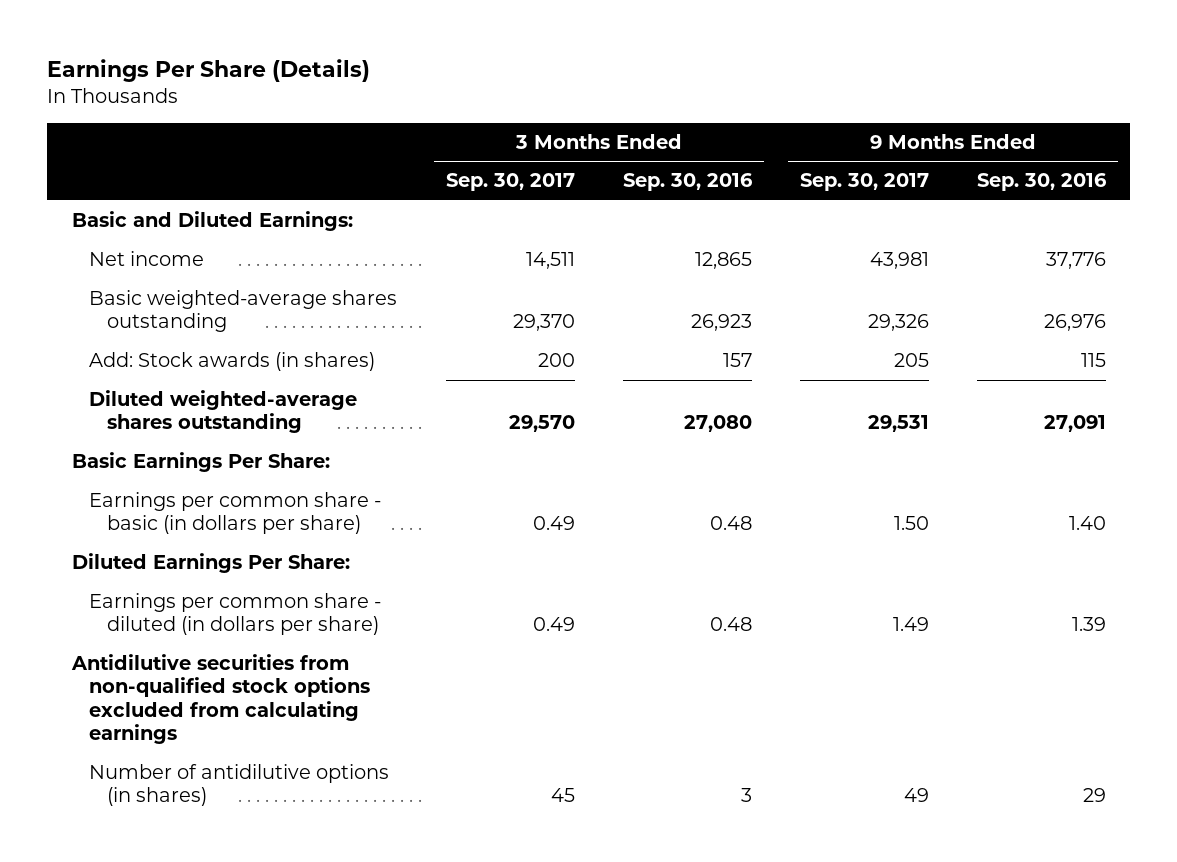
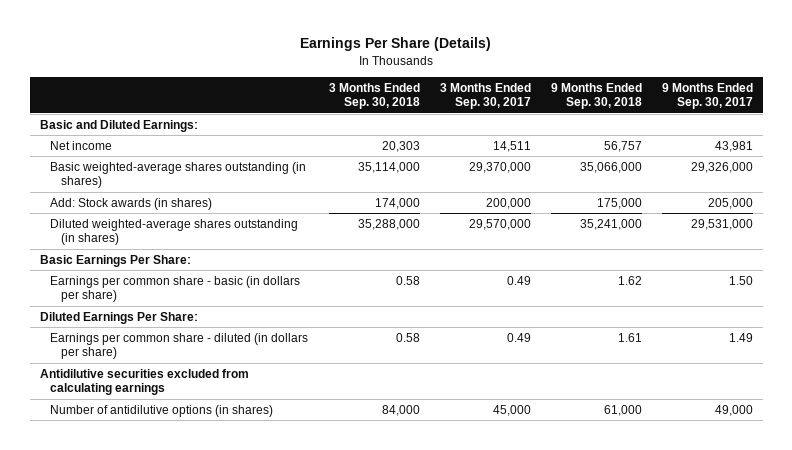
- | 3 Months Ended Sep. 30, 2017 | 3 Months Ended Sep. 30, 2016 | 9 Months Ended Sep. 30, 2017 | 9 Months Ended Sep. 30, 2016
+ | 3 Months Ended Sep. 30, 2018 | 3 Months Ended Sep. 30, 2017 | 9 Months Ended Sep. 30, 2018 | 9 Months Ended Sep. 30, 2017
- Basic weighted-average shares outstanding | 29,370 | 26,923 | 29,326 | 26,976
- Add: Stock awards (in shares) | 200 | 157 | 205 | 115
- Diluted weighted-average shares outstanding | 29,570 | 27,080 | 29,531 | 27,091
+ Basic weighted-average shares outstanding (in shares) | 35,114,000 | 29,370,000 | 35,066,000 | 29,326,000
+ Add: Stock awards (in shares) | 174,000 | 200,000 | 175,000 | 205,000
+ Diluted weighted-average shares outstanding (in shares) | 35,288,000 | 29,570,000 | 35,241,000 | 29,531,000
- Antidilutive securities from non-qualified stock options excluded from calculating earnings
- Number of antidilutive options (in shares) | 45 | 3 | 49 | 29
+ Antidilutive securities excluded from calculating earnings
+ Number of antidilutive options (in shares) | 84,000 | 45,000 | 61,000 | 49,000

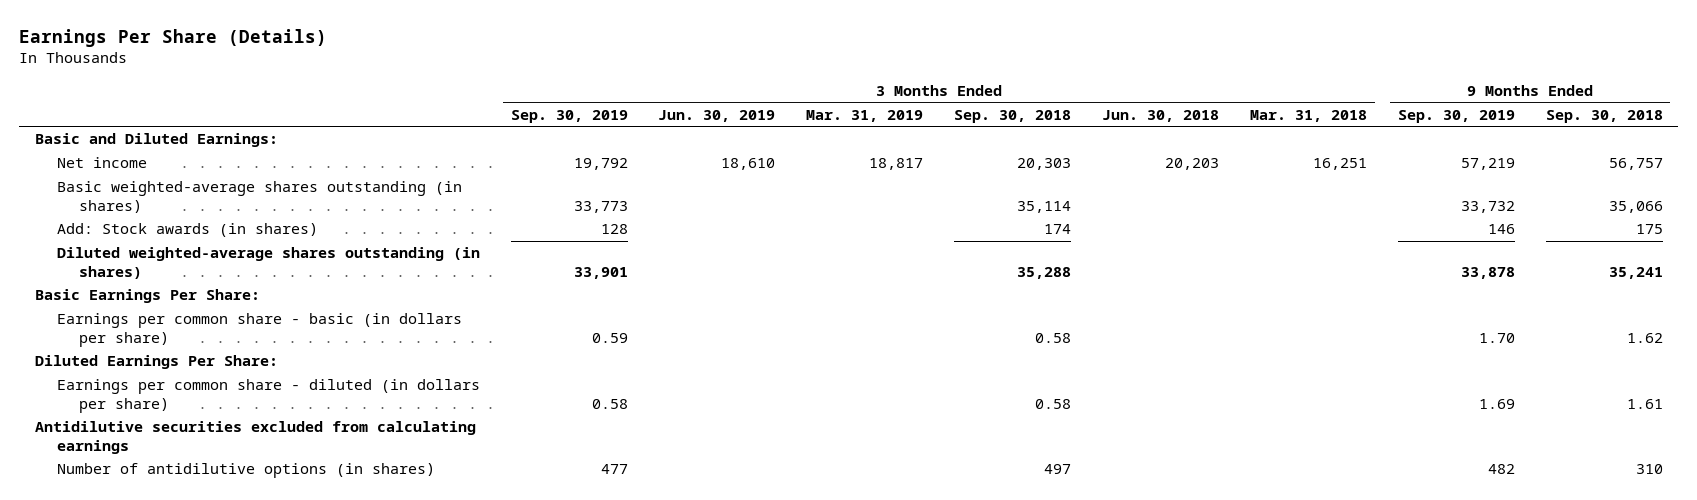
- | 3 Months Ended Sep. 30, 2018 | 3 Months Ended Sep. 30, 2017 | 9 Months Ended Sep. 30, 2018 | 9 Months Ended Sep. 30, 2017
+ | 3 Months Ended Sep. 30, 2019 | 3 Months Ended Jun. 30, 2019 | 3 Months Ended Mar. 31, 2019 | 3 Months Ended Sep. 30, 2018 | 3 Months Ended Jun. 30, 2018 | 3 Months Ended Mar. 31, 2018 | 9 Months Ended Sep. 30, 2019 | 9 Months Ended Sep. 30, 2018
- Basic weighted-average shares outstanding (in shares) | 35,114,000 | 29,370,000 | 35,066,000 | 29,326,000
- Add: Stock awards (in shares) | 174,000 | 200,000 | 175,000 | 205,000
- Diluted weighted-average shares outstanding (in shares) | 35,288,000 | 29,570,000 | 35,241,000 | 29,531,000
+ Basic weighted-average shares outstanding (in shares) | 33,773 | | | 35,114 | | | 33,732 | 35,066
+ Add: Stock awards (in shares) | 128 | | | 174 | | | 146 | 175
+ Diluted weighted-average shares outstanding (in shares) | 33,901 | | | 35,288 | | | 33,878 | 35,241
- Number of antidilutive options (in shares) | 84,000 | 45,000 | 61,000 | 49,000
+ Number of antidilutive options (in shares) | 477 | | | 497 | | | 482 | 310

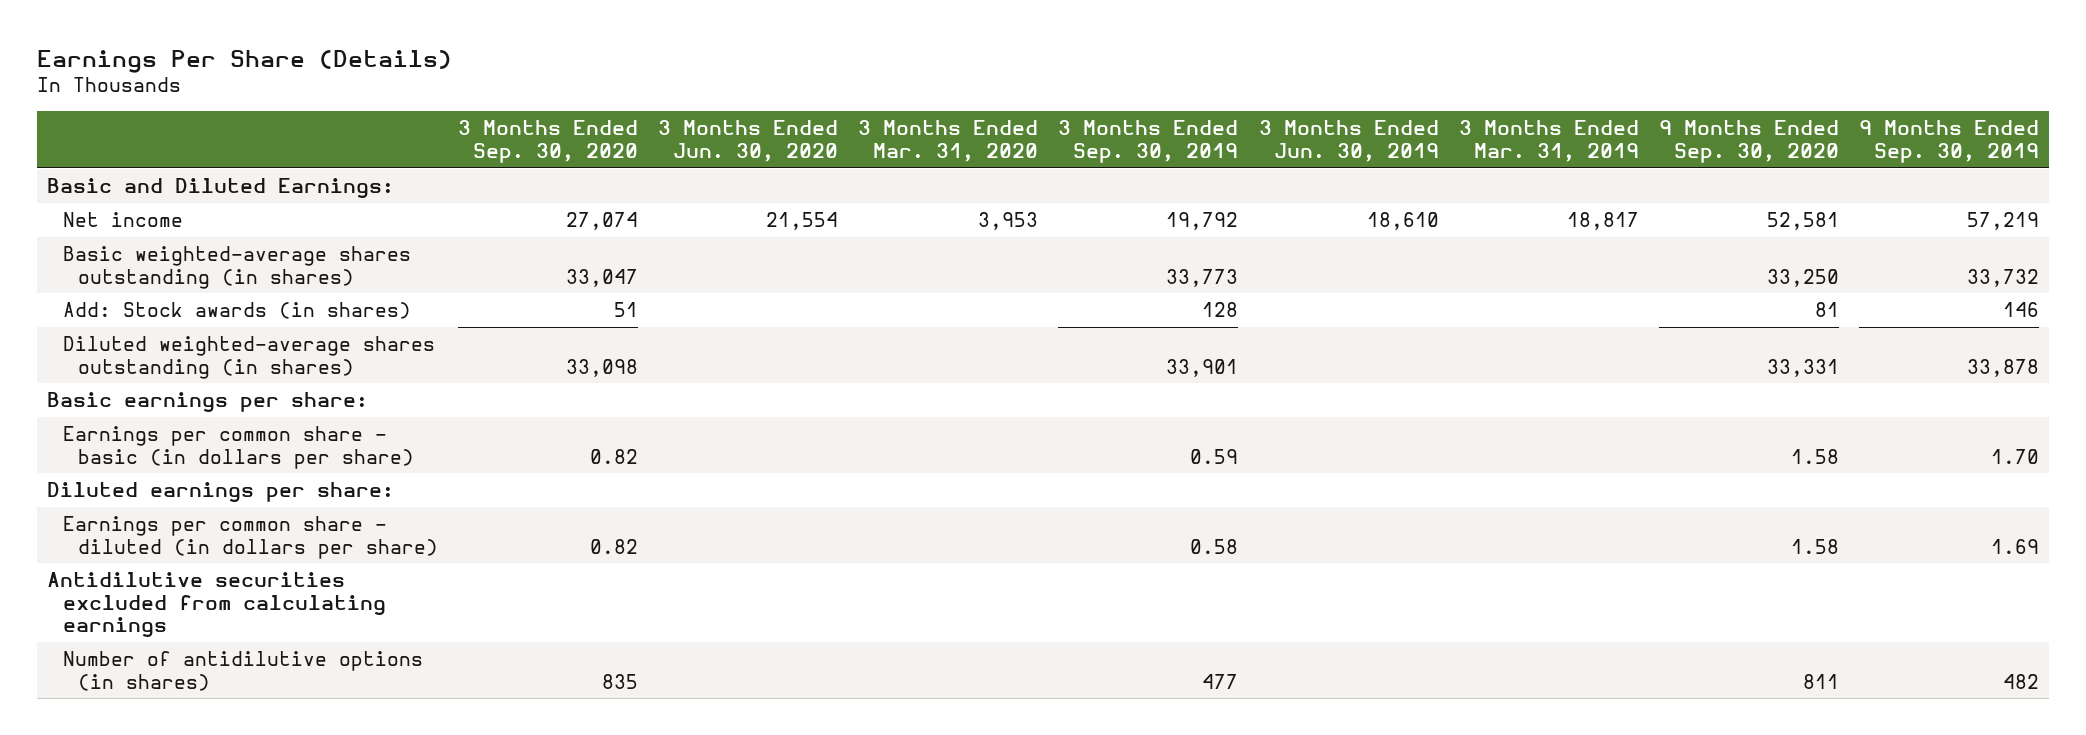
- | 3 Months Ended Sep. 30, 2019 | 3 Months Ended Jun. 30, 2019 | 3 Months Ended Mar. 31, 2019 | 3 Months Ended Sep. 30, 2018 | 3 Months Ended Jun. 30, 2018 | 3 Months Ended Mar. 31, 2018 | 9 Months Ended Sep. 30, 2019 | 9 Months Ended Sep. 30, 2018
+ | 3 Months Ended Sep. 30, 2020 | 3 Months Ended Jun. 30, 2020 | 3 Months Ended Mar. 31, 2020 | 3 Months Ended Sep. 30, 2019 | 3 Months Ended Jun. 30, 2019 | 3 Months Ended Mar. 31, 2019 | 9 Months Ended Sep. 30, 2020 | 9 Months Ended Sep. 30, 2019
- Basic Earnings Per Share:
+ Basic earnings per share:
- Diluted Earnings Per Share:
+ Diluted earnings per share:

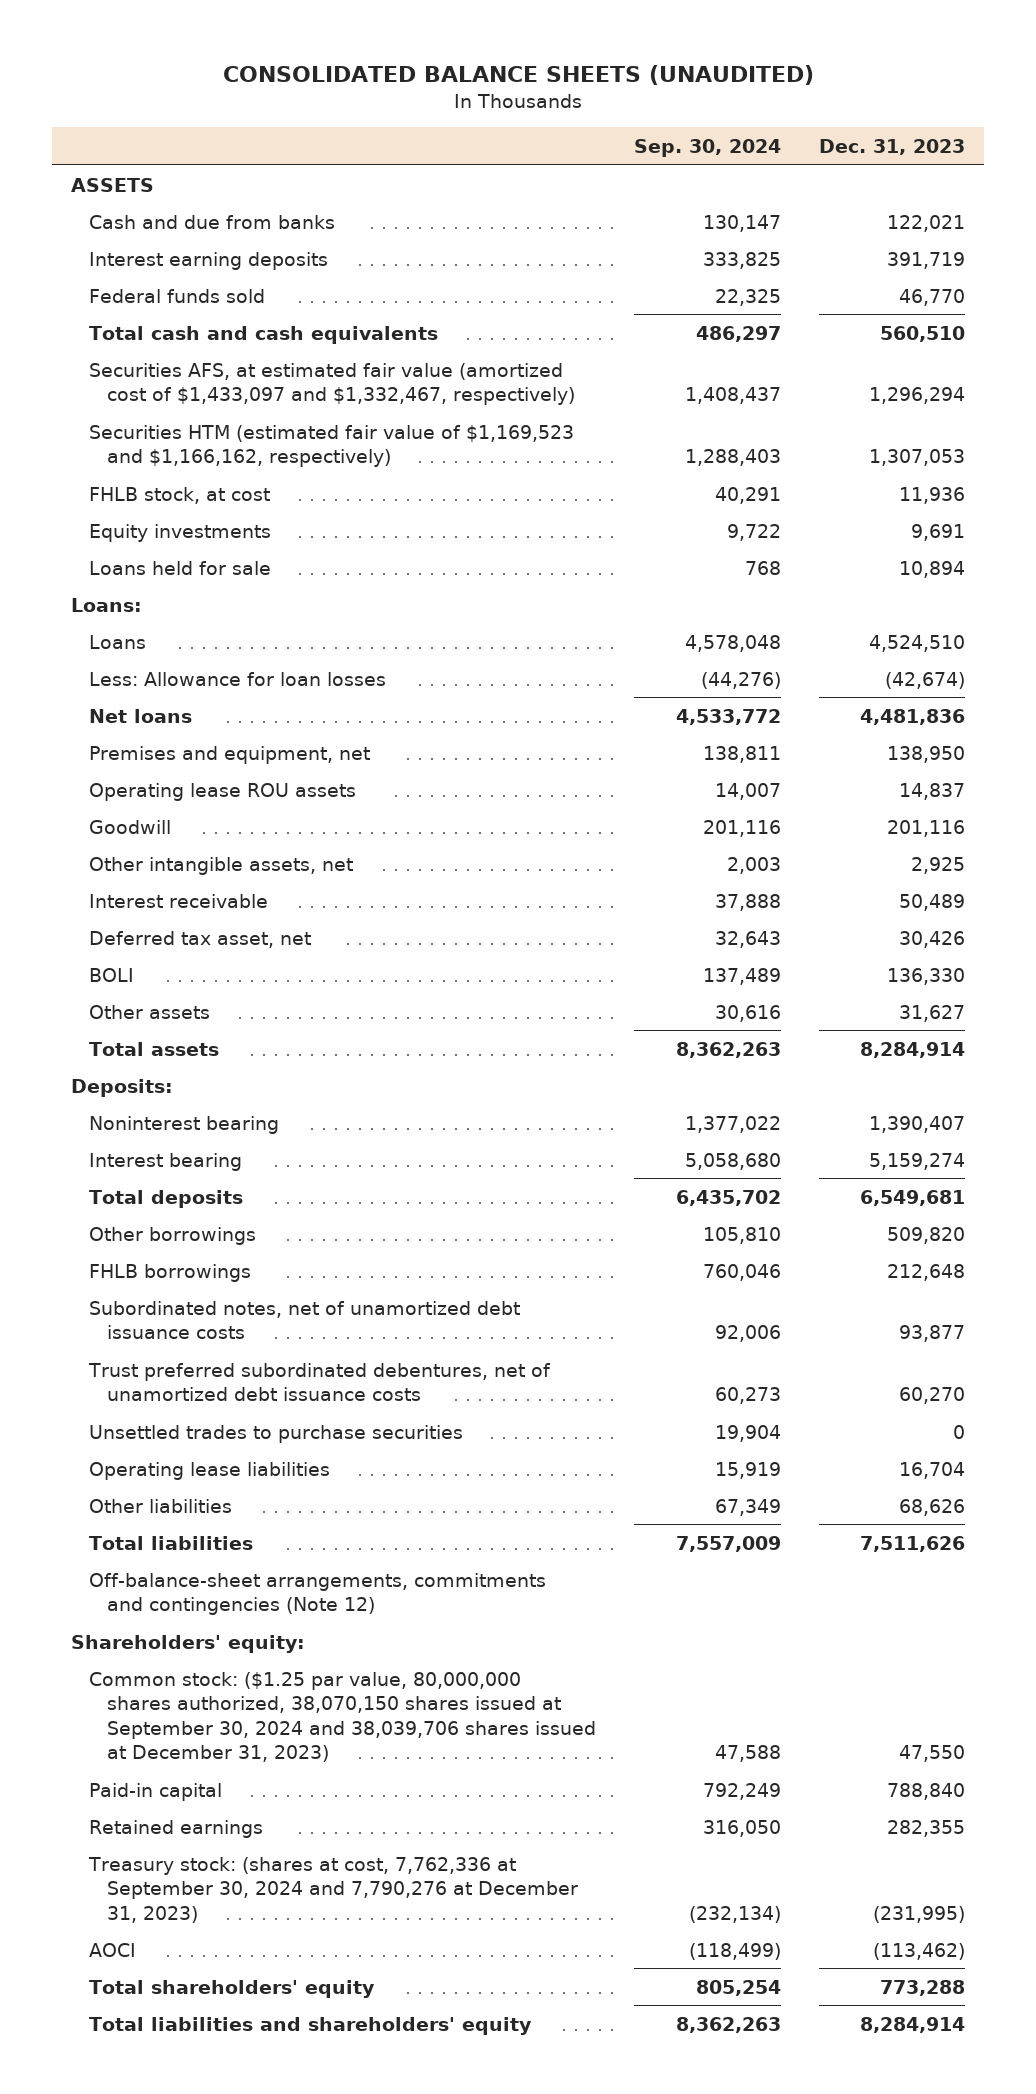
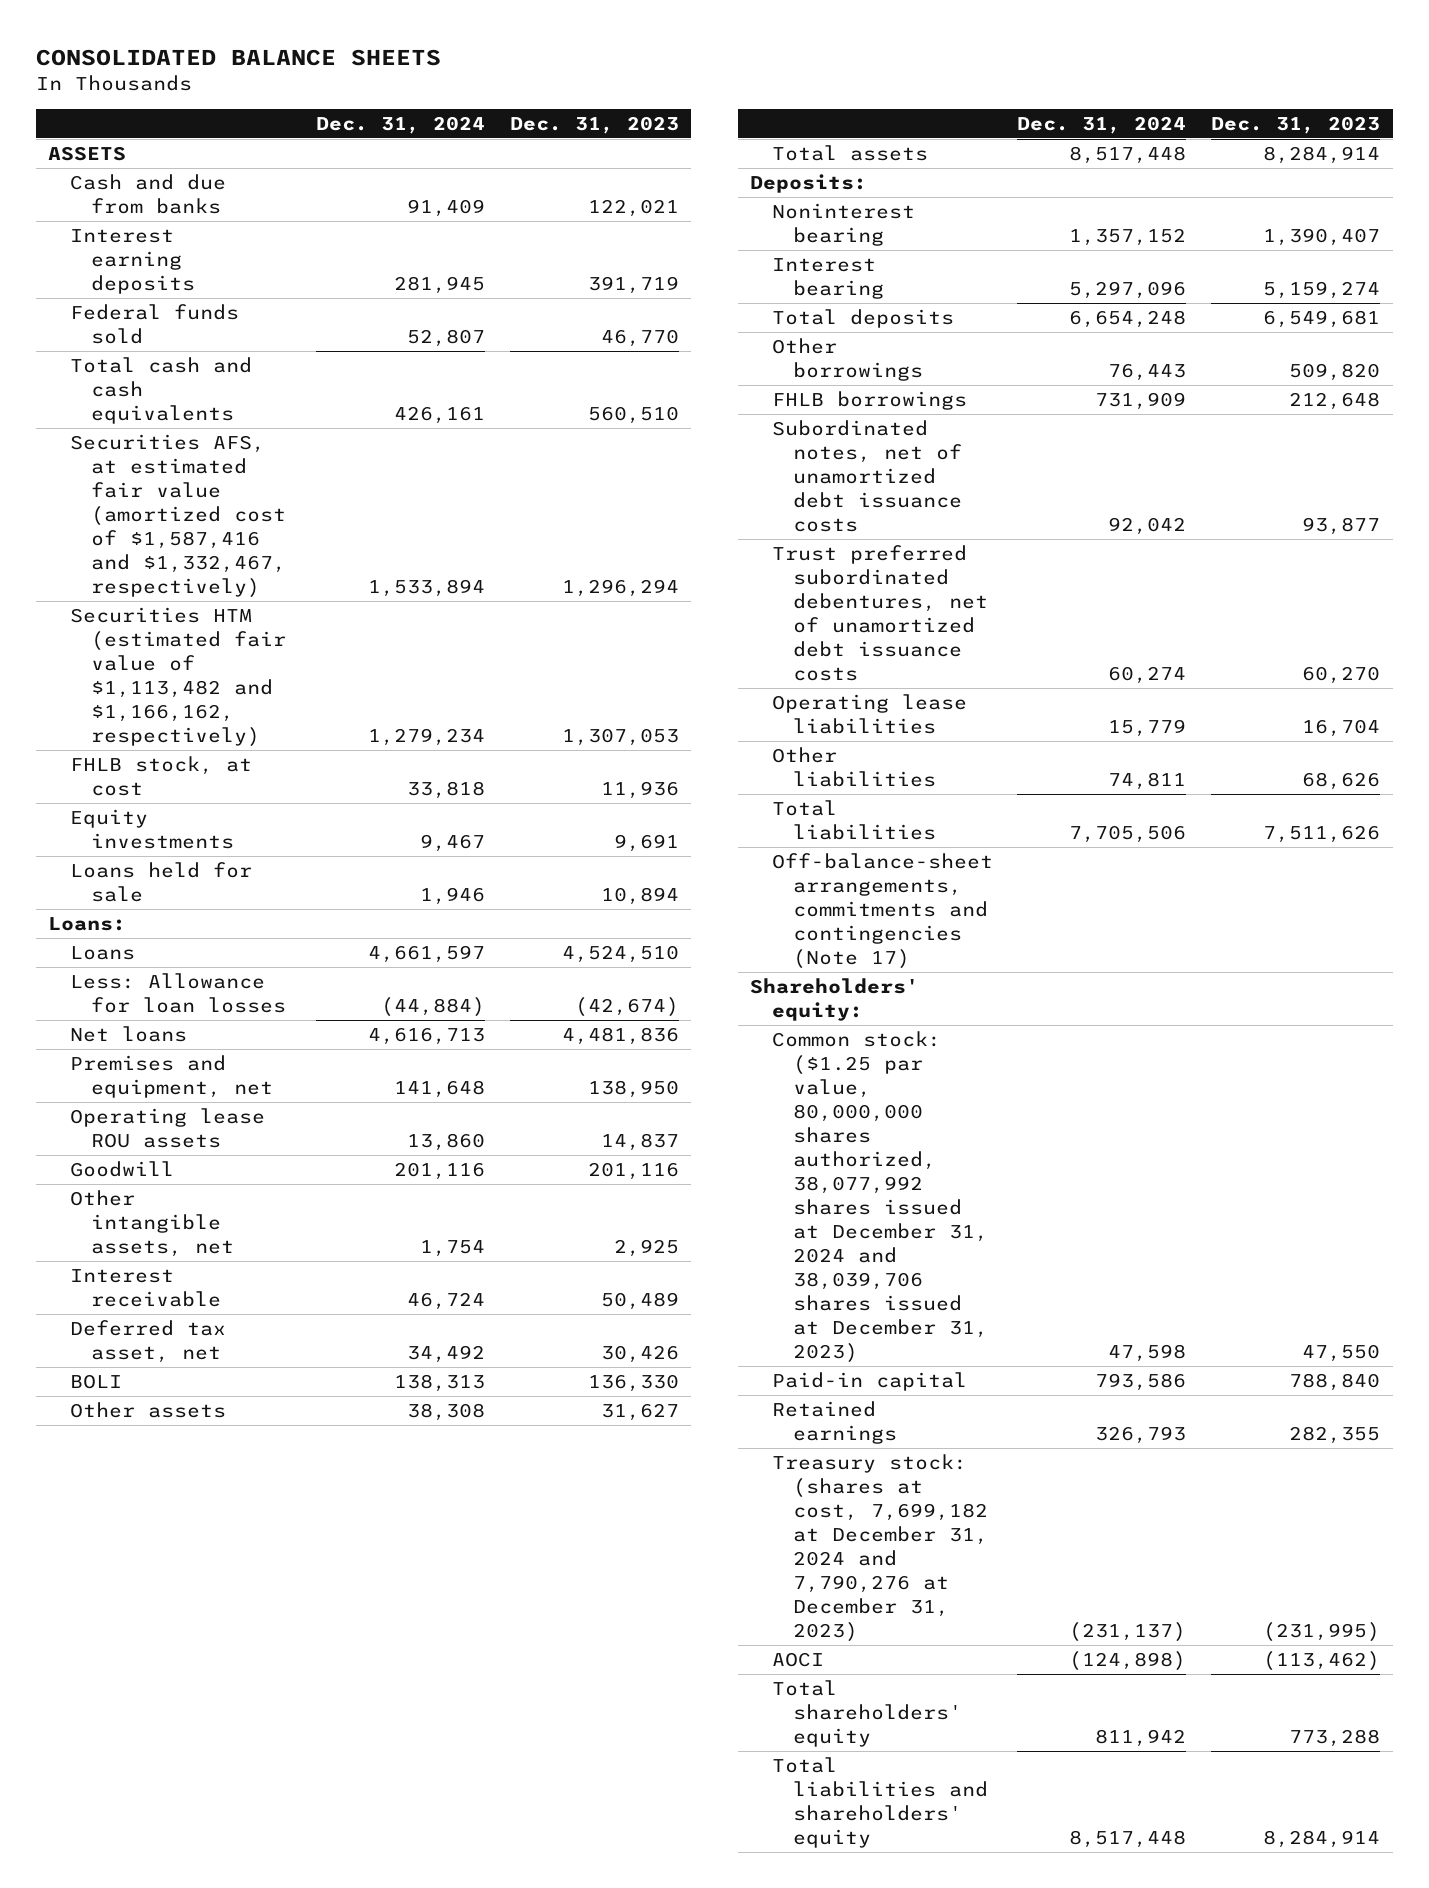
- CONSOLIDATED BALANCE SHEETS (UNAUDITED)
+ CONSOLIDATED BALANCE SHEETS
- | Sep. 30, 2024 | Dec. 31, 2023
+ | Dec. 31, 2024 | Dec. 31, 2023
- Securities AFS, at estimated fair value (amortized cost of $1,433,097 and $1,332,467, respectively) | 1,408,437 | 1,296,294
- Securities HTM (estimated fair value of $1,169,523 and $1,166,162, respectively) | 1,288,403 | 1,307,053
+ Securities AFS, at estimated fair value (amortized cost of $1,587,416 and $1,332,467, respectively) | 1,533,894 | 1,296,294
+ Securities HTM (estimated fair value of $1,113,482 and $1,166,162, respectively) | 1,279,234 | 1,307,053
- Unsettled trades to purchase securities | 19,904 | 0
- Off-balance-sheet arrangements, commitments and contingencies (Note 12)
+ Off-balance-sheet arrangements, commitments and contingencies (Note 17)
- Common stock: ($1.25 par value, 80,000,000 shares authorized, 38,070,150 shares issued at September 30, 2024 and 38,039,706 shares issued at December 31, 2023) | 47,588 | 47,550
+ Common stock: ($1.25 par value, 80,000,000 shares authorized, 38,077,992 shares issued at December 31, 2024 and 38,039,706 shares issued at December 31, 2023) | 47,598 | 47,550
- Treasury stock: (shares at cost, 7,762,336 at September 30, 2024 and 7,790,276 at December 31, 2023) | (232,134) | (231,995)
+ Treasury stock: (shares at cost, 7,699,182 at December 31, 2024 and 7,790,276 at December 31, 2023) | (231,137) | (231,995)

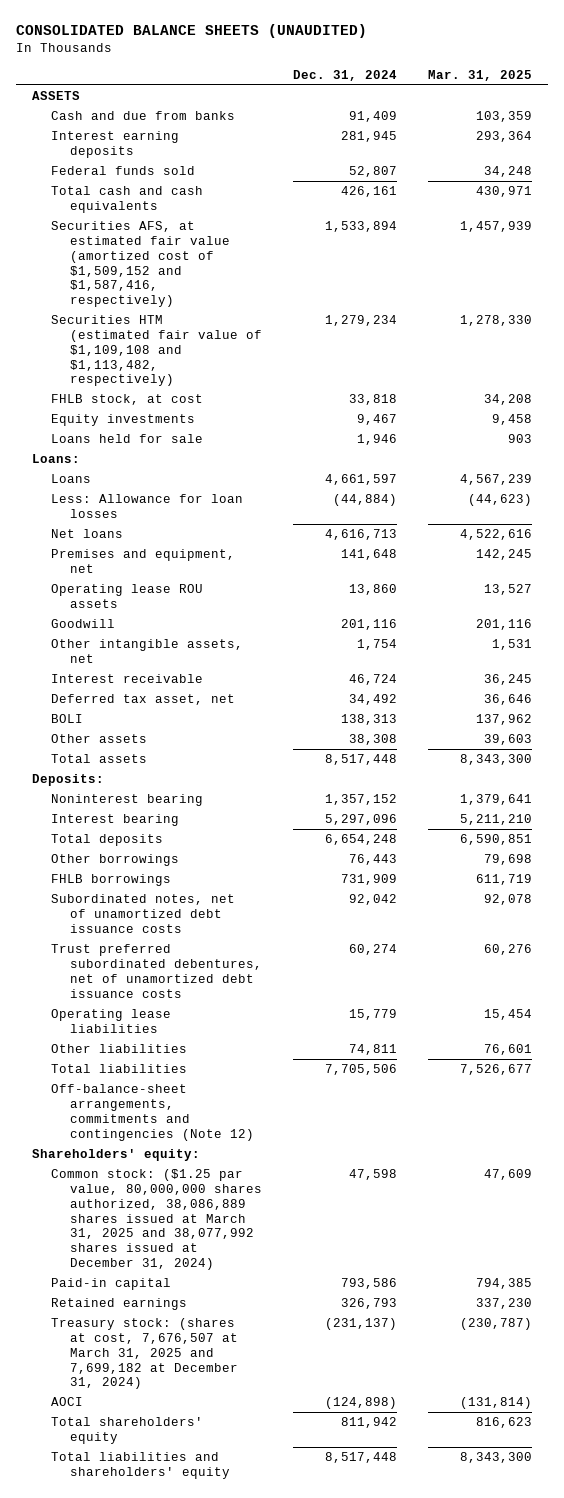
- CONSOLIDATED BALANCE SHEETS
+ CONSOLIDATED BALANCE SHEETS (UNAUDITED)
- | Dec. 31, 2024 | Dec. 31, 2023
+ | Dec. 31, 2024 | Mar. 31, 2025
- Securities AFS, at estimated fair value (amortized cost of $1,587,416 and $1,332,467, respectively) | 1,533,894 | 1,296,294
- Securities HTM (estimated fair value of $1,113,482 and $1,166,162, respectively) | 1,279,234 | 1,307,053
+ Securities AFS, at estimated fair value (amortized cost of $1,509,152 and $1,587,416, respectively) | 1,533,894 | 1,457,939
+ Securities HTM (estimated fair value of $1,109,108 and $1,113,482, respectively) | 1,279,234 | 1,278,330
- Off-balance-sheet arrangements, commitments and contingencies (Note 17)
+ Off-balance-sheet arrangements, commitments and contingencies (Note 12)
- Common stock: ($1.25 par value, 80,000,000 shares authorized, 38,077,992 shares issued at December 31, 2024 and 38,039,706 shares issued at December 31, 2023) | 47,598 | 47,550
+ Common stock: ($1.25 par value, 80,000,000 shares authorized, 38,086,889 shares issued at March 31, 2025 and 38,077,992 shares issued at December 31, 2024) | 47,598 | 47,609
- Treasury stock: (shares at cost, 7,699,182 at December 31, 2024 and 7,790,276 at December 31, 2023) | (231,137) | (231,995)
+ Treasury stock: (shares at cost, 7,676,507 at March 31, 2025 and 7,699,182 at December 31, 2024) | (231,137) | (230,787)

